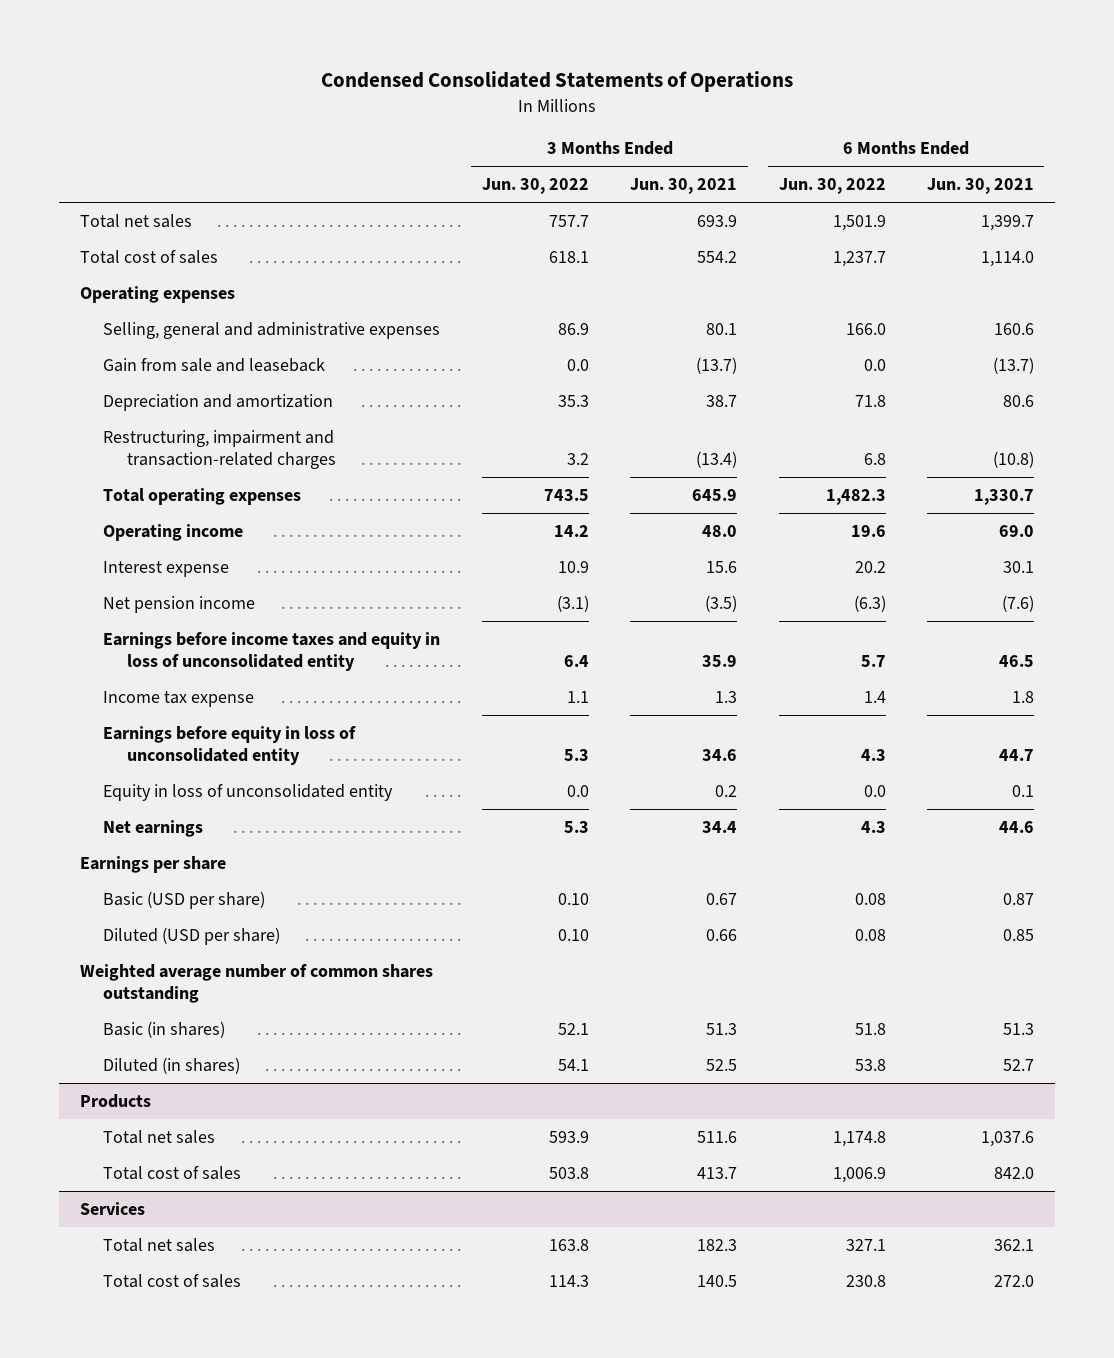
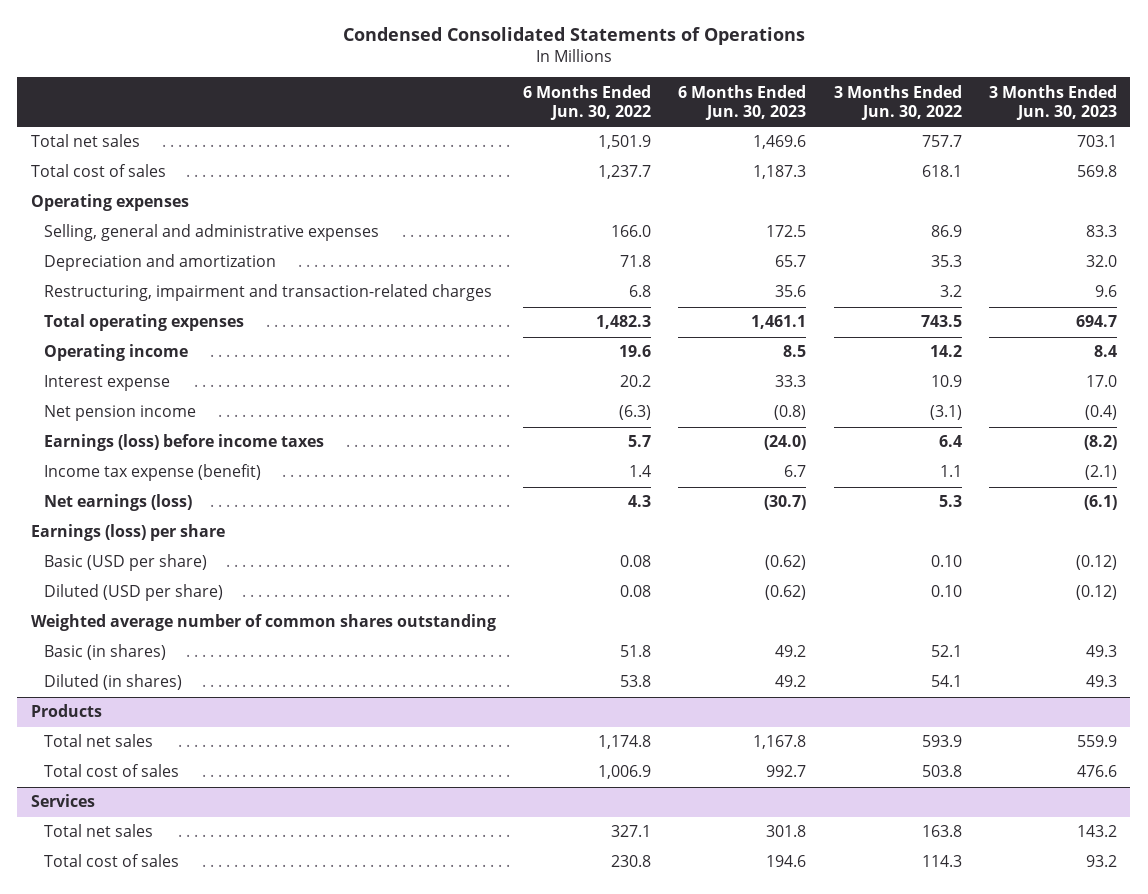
- | 3 Months Ended Jun. 30, 2022 | 3 Months Ended Jun. 30, 2021 | 6 Months Ended Jun. 30, 2022 | 6 Months Ended Jun. 30, 2021
+ | 6 Months Ended Jun. 30, 2022 | 6 Months Ended Jun. 30, 2023 | 3 Months Ended Jun. 30, 2022 | 3 Months Ended Jun. 30, 2023
- Gain from sale and leaseback | 0.0 | (13.7) | 0.0 | (13.7)
- Earnings before income taxes and equity in loss of unconsolidated entity | 6.4 | 35.9 | 5.7 | 46.5
- Income tax expense | 1.1 | 1.3 | 1.4 | 1.8
- Earnings before equity in loss of unconsolidated entity | 5.3 | 34.6 | 4.3 | 44.7
- Equity in loss of unconsolidated entity | 0.0 | 0.2 | 0.0 | 0.1
- Net earnings | 5.3 | 34.4 | 4.3 | 44.6
- Earnings per share
+ Earnings (loss) before income taxes | 5.7 | (24.0) | 6.4 | (8.2)
+ Income tax expense (benefit) | 1.4 | 6.7 | 1.1 | (2.1)
+ Net earnings (loss) | 4.3 | (30.7) | 5.3 | (6.1)
+ Earnings (loss) per share

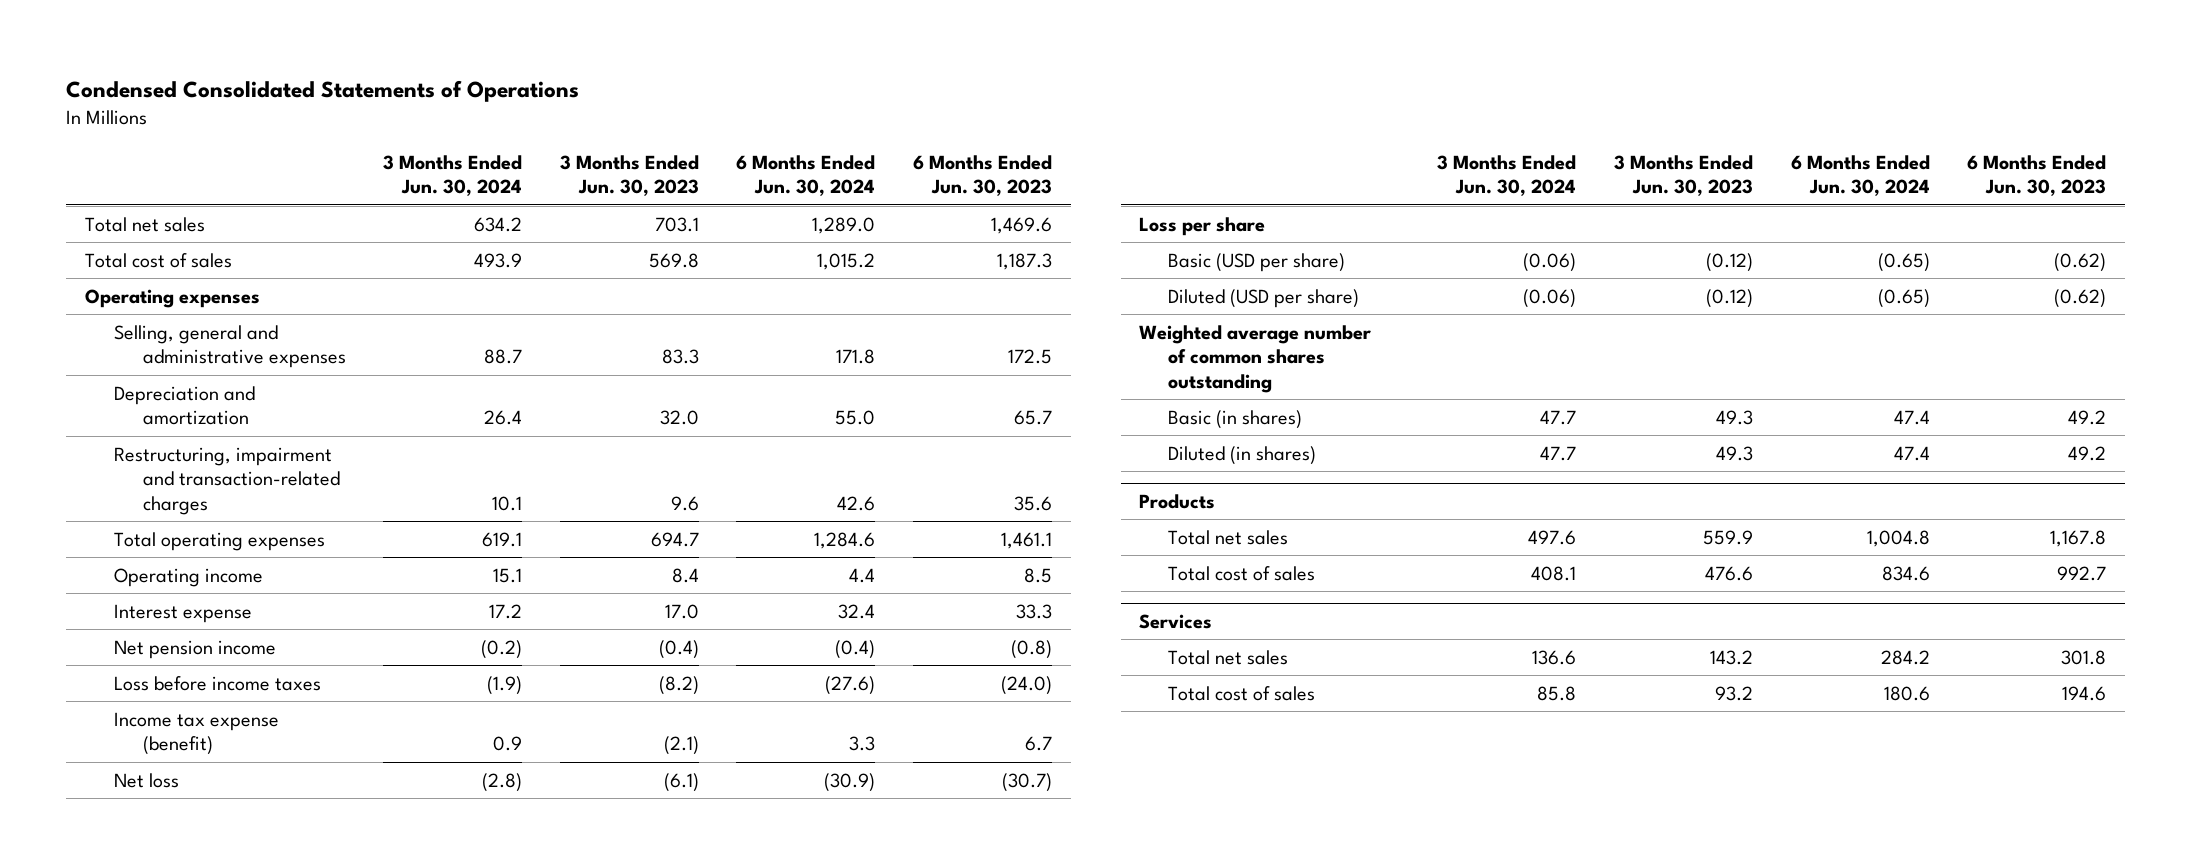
- | 6 Months Ended Jun. 30, 2022 | 6 Months Ended Jun. 30, 2023 | 3 Months Ended Jun. 30, 2022 | 3 Months Ended Jun. 30, 2023
+ | 3 Months Ended Jun. 30, 2024 | 3 Months Ended Jun. 30, 2023 | 6 Months Ended Jun. 30, 2024 | 6 Months Ended Jun. 30, 2023
- Earnings (loss) before income taxes | 5.7 | (24.0) | 6.4 | (8.2)
+ Loss before income taxes | (1.9) | (8.2) | (27.6) | (24.0)
- Net earnings (loss) | 4.3 | (30.7) | 5.3 | (6.1)
- Earnings (loss) per share
+ Net loss | (2.8) | (6.1) | (30.9) | (30.7)
+ Loss per share

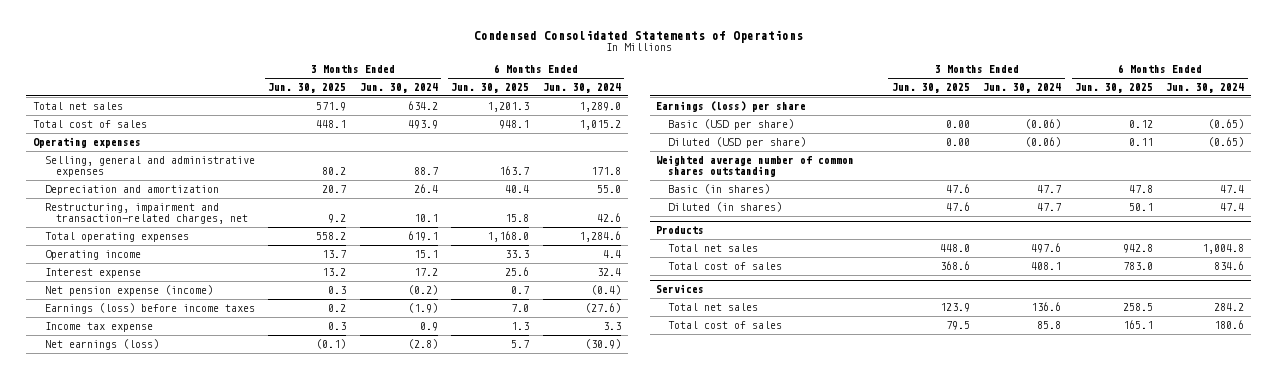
- | 3 Months Ended Jun. 30, 2024 | 3 Months Ended Jun. 30, 2023 | 6 Months Ended Jun. 30, 2024 | 6 Months Ended Jun. 30, 2023
+ | 3 Months Ended Jun. 30, 2025 | 3 Months Ended Jun. 30, 2024 | 6 Months Ended Jun. 30, 2025 | 6 Months Ended Jun. 30, 2024
- Restructuring, impairment and transaction-related charges | 10.1 | 9.6 | 42.6 | 35.6
+ Restructuring, impairment and transaction-related charges, net | 9.2 | 10.1 | 15.8 | 42.6
- Net pension income | (0.2) | (0.4) | (0.4) | (0.8)
- Loss before income taxes | (1.9) | (8.2) | (27.6) | (24.0)
- Income tax expense (benefit) | 0.9 | (2.1) | 3.3 | 6.7
- Net loss | (2.8) | (6.1) | (30.9) | (30.7)
- Loss per share
+ Net pension expense (income) | 0.3 | (0.2) | 0.7 | (0.4)
+ Earnings (loss) before income taxes | 0.2 | (1.9) | 7.0 | (27.6)
+ Income tax expense | 0.3 | 0.9 | 1.3 | 3.3
+ Net earnings (loss) | (0.1) | (2.8) | 5.7 | (30.9)
+ Earnings (loss) per share

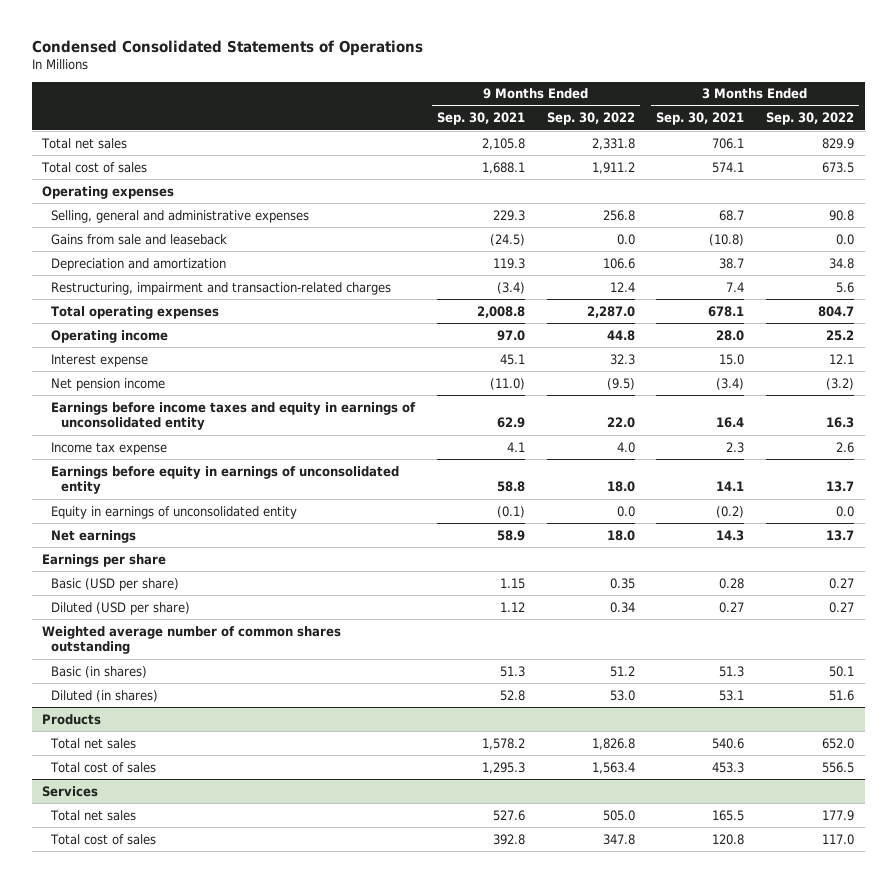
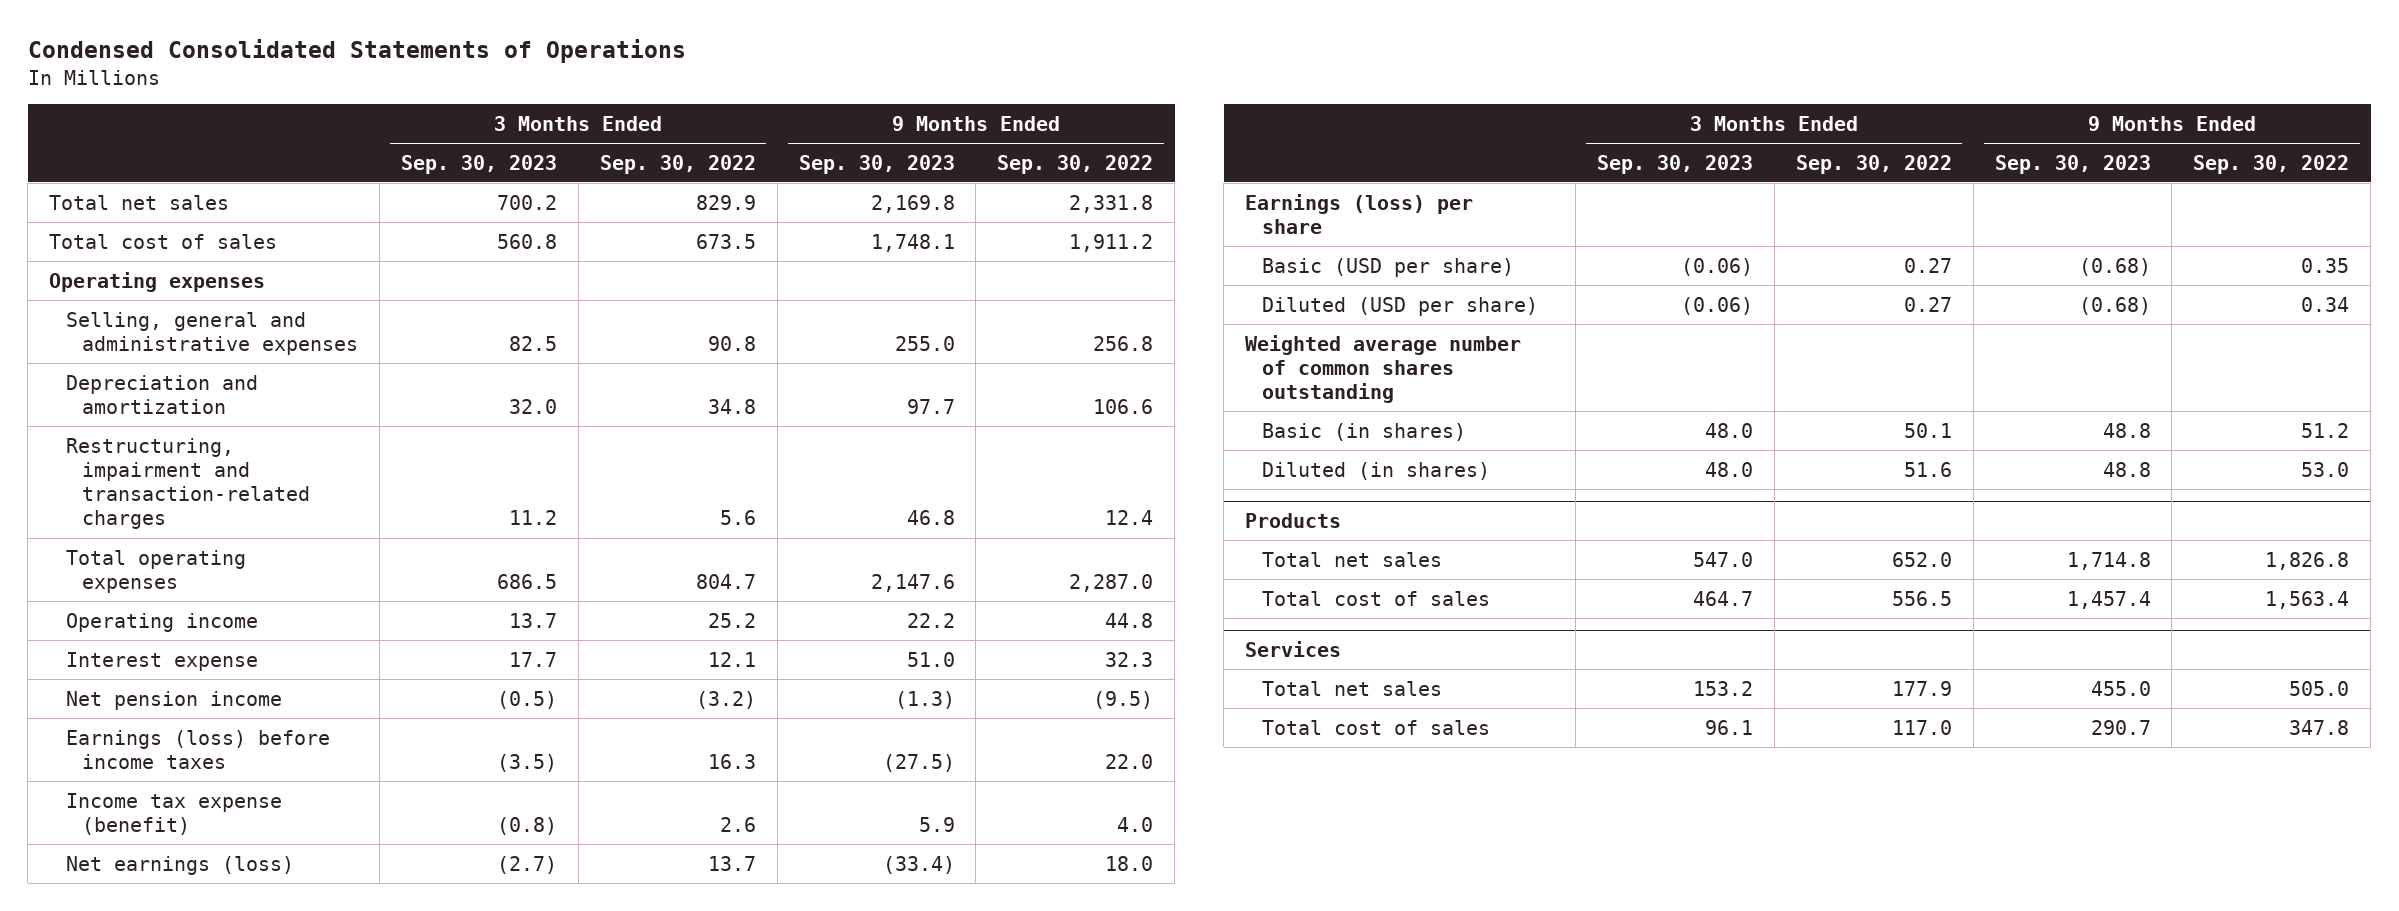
- | 9 Months Ended Sep. 30, 2021 | 9 Months Ended Sep. 30, 2022 | 3 Months Ended Sep. 30, 2021 | 3 Months Ended Sep. 30, 2022
+ | 3 Months Ended Sep. 30, 2023 | 3 Months Ended Sep. 30, 2022 | 9 Months Ended Sep. 30, 2023 | 9 Months Ended Sep. 30, 2022
- Gains from sale and leaseback | (24.5) | 0.0 | (10.8) | 0.0
- Earnings before income taxes and equity in earnings of unconsolidated entity | 62.9 | 22.0 | 16.4 | 16.3
- Income tax expense | 4.1 | 4.0 | 2.3 | 2.6
- Earnings before equity in earnings of unconsolidated entity | 58.8 | 18.0 | 14.1 | 13.7
- Equity in earnings of unconsolidated entity | (0.1) | 0.0 | (0.2) | 0.0
- Net earnings | 58.9 | 18.0 | 14.3 | 13.7
- Earnings per share
+ Earnings (loss) before income taxes | (3.5) | 16.3 | (27.5) | 22.0
+ Income tax expense (benefit) | (0.8) | 2.6 | 5.9 | 4.0
+ Net earnings (loss) | (2.7) | 13.7 | (33.4) | 18.0
+ Earnings (loss) per share

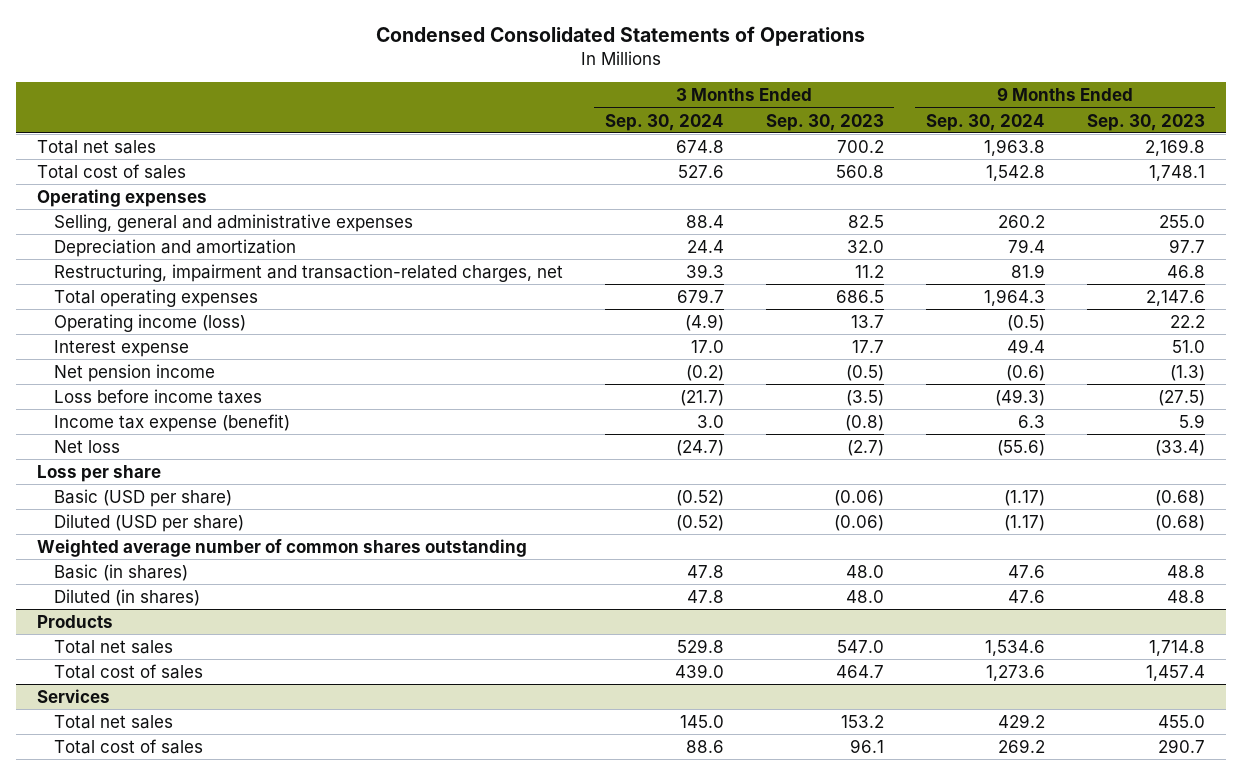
- | 3 Months Ended Sep. 30, 2023 | 3 Months Ended Sep. 30, 2022 | 9 Months Ended Sep. 30, 2023 | 9 Months Ended Sep. 30, 2022
+ | 3 Months Ended Sep. 30, 2024 | 3 Months Ended Sep. 30, 2023 | 9 Months Ended Sep. 30, 2024 | 9 Months Ended Sep. 30, 2023
- Restructuring, impairment and transaction-related charges | 11.2 | 5.6 | 46.8 | 12.4
+ Restructuring, impairment and transaction-related charges, net | 39.3 | 11.2 | 81.9 | 46.8
- Operating income | 13.7 | 25.2 | 22.2 | 44.8
+ Operating income (loss) | (4.9) | 13.7 | (0.5) | 22.2
- Earnings (loss) before income taxes | (3.5) | 16.3 | (27.5) | 22.0
+ Loss before income taxes | (21.7) | (3.5) | (49.3) | (27.5)
- Net earnings (loss) | (2.7) | 13.7 | (33.4) | 18.0
- Earnings (loss) per share
+ Net loss | (24.7) | (2.7) | (55.6) | (33.4)
+ Loss per share

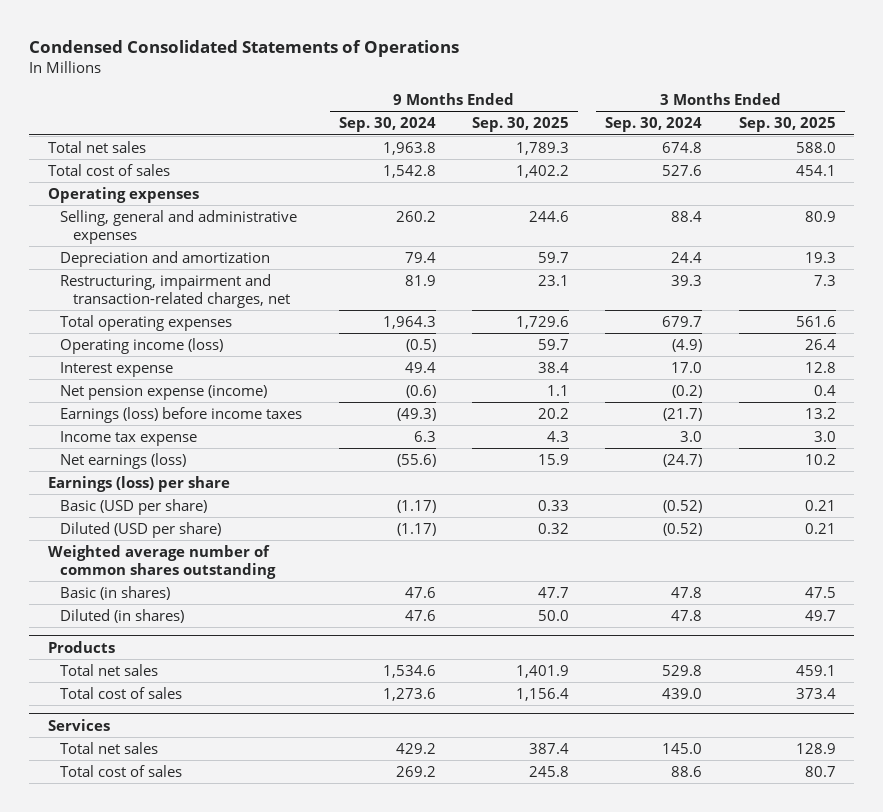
- | 3 Months Ended Sep. 30, 2024 | 3 Months Ended Sep. 30, 2023 | 9 Months Ended Sep. 30, 2024 | 9 Months Ended Sep. 30, 2023
+ | 9 Months Ended Sep. 30, 2024 | 9 Months Ended Sep. 30, 2025 | 3 Months Ended Sep. 30, 2024 | 3 Months Ended Sep. 30, 2025
- Net pension income | (0.2) | (0.5) | (0.6) | (1.3)
- Loss before income taxes | (21.7) | (3.5) | (49.3) | (27.5)
- Income tax expense (benefit) | 3.0 | (0.8) | 6.3 | 5.9
- Net loss | (24.7) | (2.7) | (55.6) | (33.4)
- Loss per share
+ Net pension expense (income) | (0.6) | 1.1 | (0.2) | 0.4
+ Earnings (loss) before income taxes | (49.3) | 20.2 | (21.7) | 13.2
+ Income tax expense | 6.3 | 4.3 | 3.0 | 3.0
+ Net earnings (loss) | (55.6) | 15.9 | (24.7) | 10.2
+ Earnings (loss) per share

